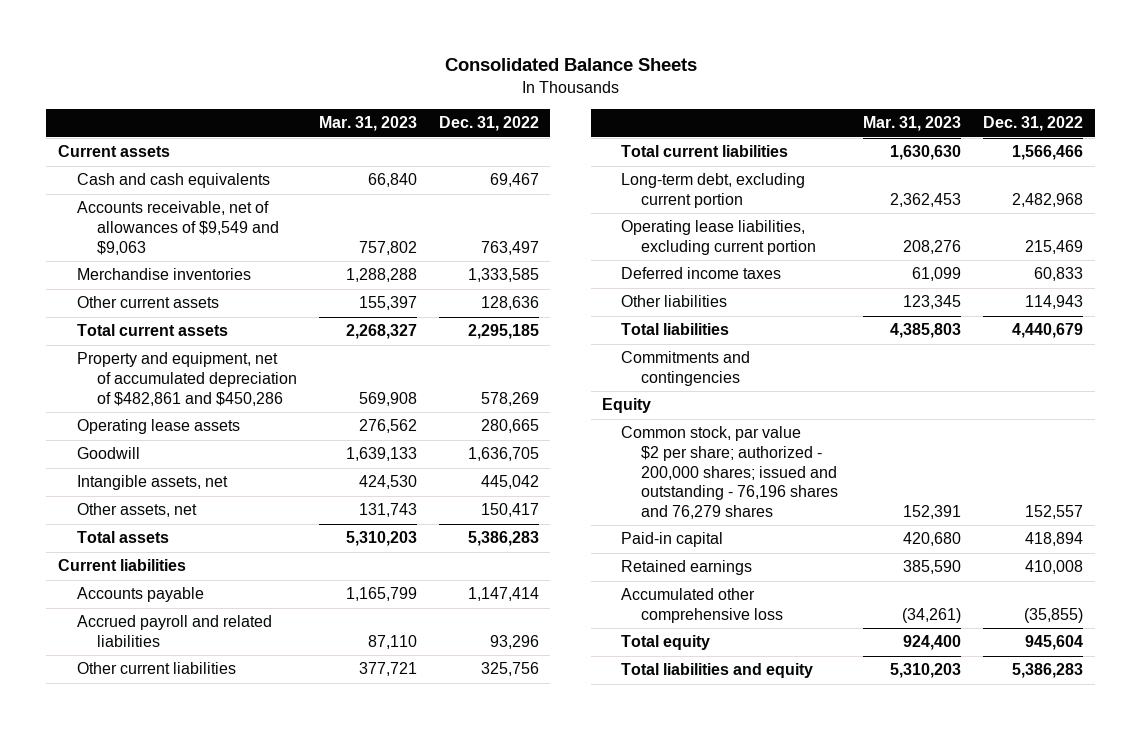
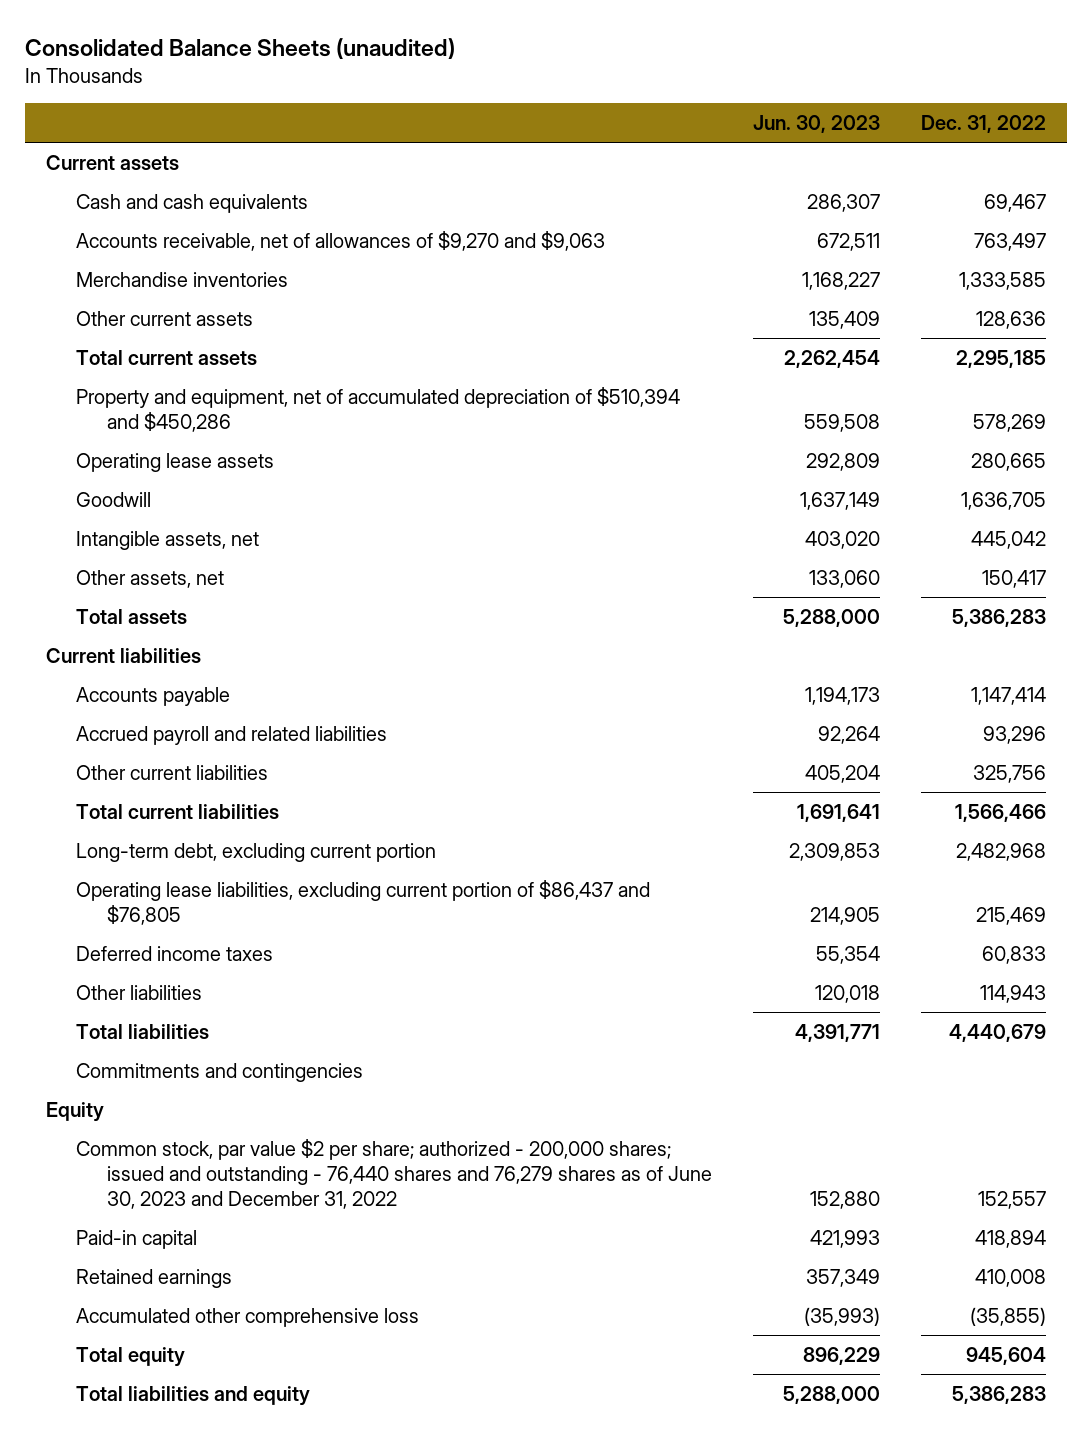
- Consolidated Balance Sheets
+ Consolidated Balance Sheets (unaudited)
- | Mar. 31, 2023 | Dec. 31, 2022
+ | Jun. 30, 2023 | Dec. 31, 2022
- Accounts receivable, net of allowances of $9,549 and $9,063 | 757,802 | 763,497
+ Accounts receivable, net of allowances of $9,270 and $9,063 | 672,511 | 763,497
- Property and equipment, net of accumulated depreciation of $482,861 and $450,286 | 569,908 | 578,269
+ Property and equipment, net of accumulated depreciation of $510,394 and $450,286 | 559,508 | 578,269
- Operating lease liabilities, excluding current portion | 208,276 | 215,469
+ Operating lease liabilities, excluding current portion of $86,437 and $76,805 | 214,905 | 215,469
- Common stock, par value $2 per share; authorized - 200,000 shares; issued and outstanding - 76,196 shares and 76,279 shares | 152,391 | 152,557
+ Common stock, par value $2 per share; authorized - 200,000 shares; issued and outstanding - 76,440 shares and 76,279 shares as of June 30, 2023 and December 31, 2022 | 152,880 | 152,557

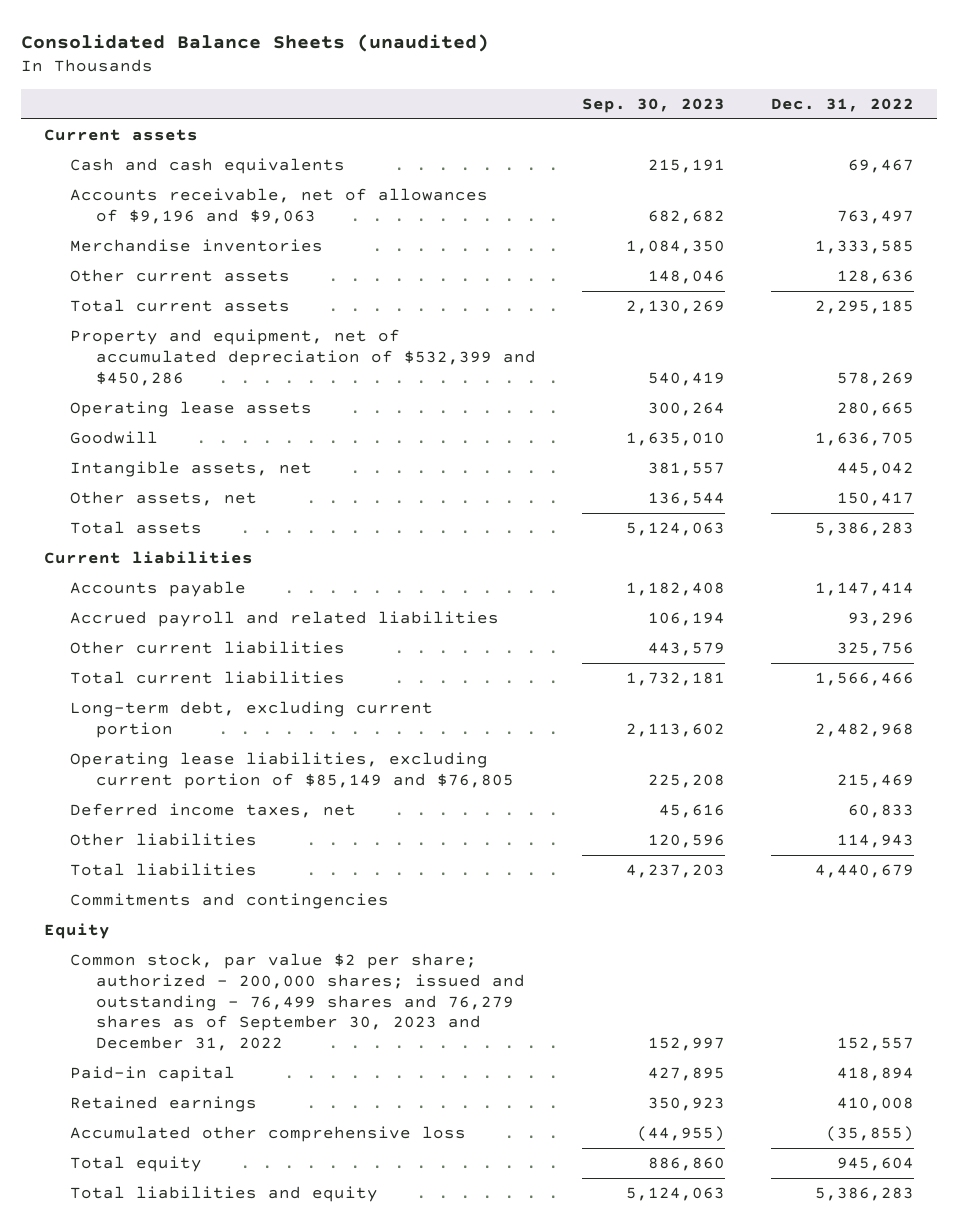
- | Jun. 30, 2023 | Dec. 31, 2022
+ | Sep. 30, 2023 | Dec. 31, 2022
- Accounts receivable, net of allowances of $9,270 and $9,063 | 672,511 | 763,497
+ Accounts receivable, net of allowances of $9,196 and $9,063 | 682,682 | 763,497
- Property and equipment, net of accumulated depreciation of $510,394 and $450,286 | 559,508 | 578,269
+ Property and equipment, net of accumulated depreciation of $532,399 and $450,286 | 540,419 | 578,269
- Operating lease liabilities, excluding current portion of $86,437 and $76,805 | 214,905 | 215,469
- Deferred income taxes | 55,354 | 60,833
+ Operating lease liabilities, excluding current portion of $85,149 and $76,805 | 225,208 | 215,469
+ Deferred income taxes, net | 45,616 | 60,833
- Common stock, par value $2 per share; authorized - 200,000 shares; issued and outstanding - 76,440 shares and 76,279 shares as of June 30, 2023 and December 31, 2022 | 152,880 | 152,557
+ Common stock, par value $2 per share; authorized - 200,000 shares; issued and outstanding - 76,499 shares and 76,279 shares as of September 30, 2023 and December 31, 2022 | 152,997 | 152,557

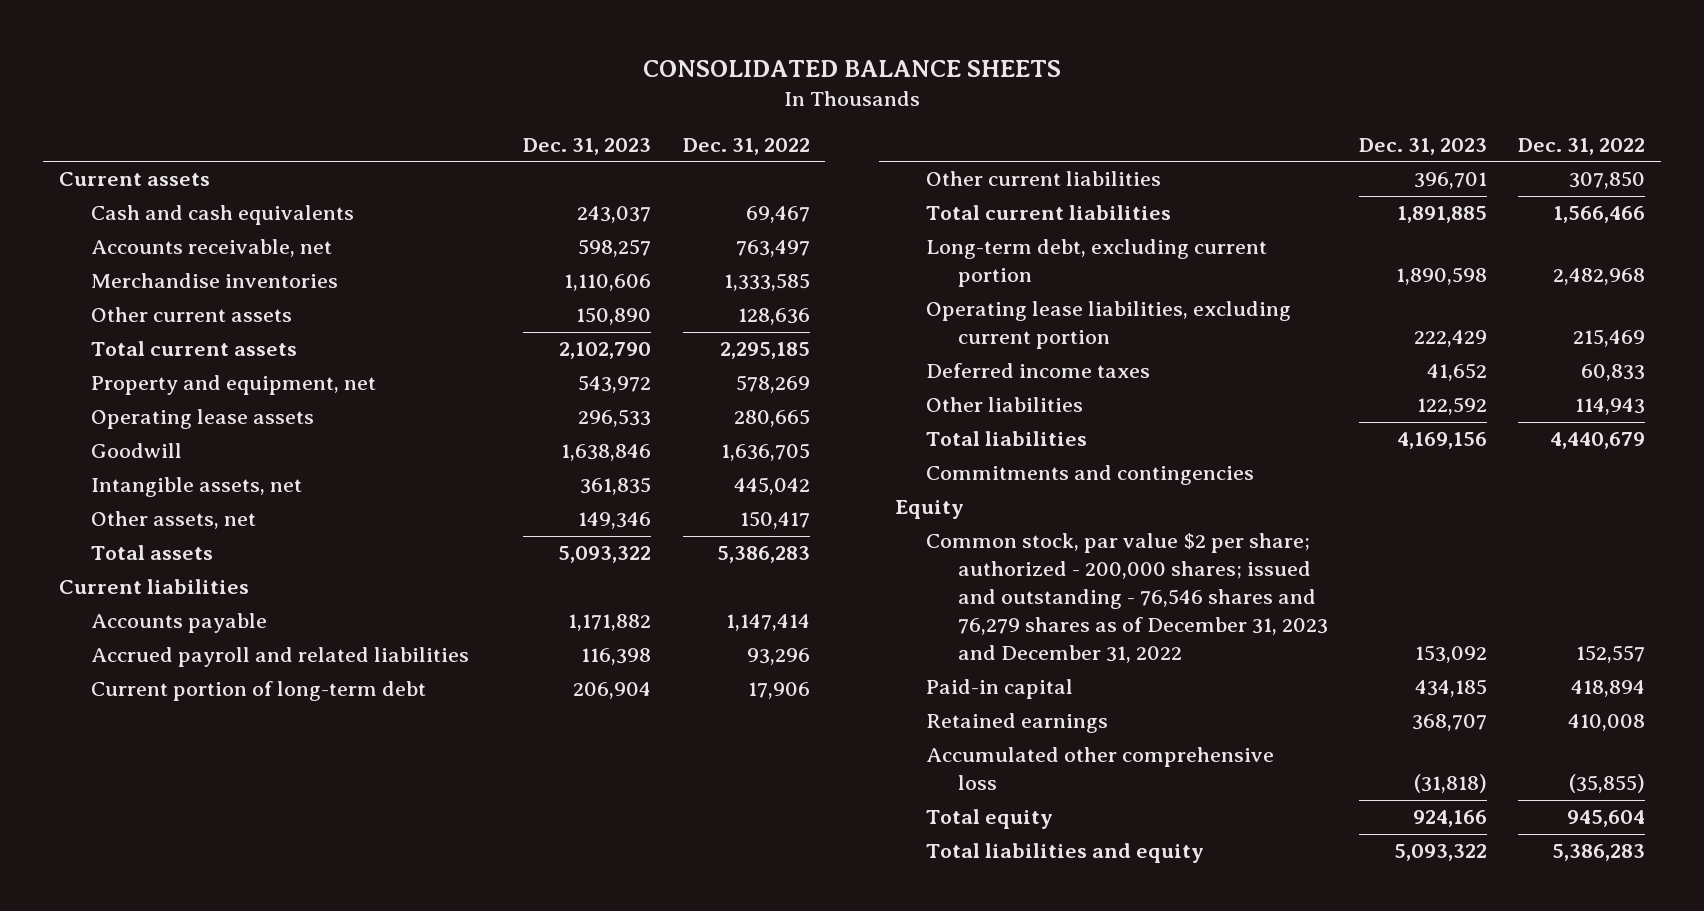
- Consolidated Balance Sheets (unaudited)
+ CONSOLIDATED BALANCE SHEETS
- | Sep. 30, 2023 | Dec. 31, 2022
+ | Dec. 31, 2023 | Dec. 31, 2022
- Accounts receivable, net of allowances of $9,196 and $9,063 | 682,682 | 763,497
+ Accounts receivable, net | 598,257 | 763,497
- Property and equipment, net of accumulated depreciation of $532,399 and $450,286 | 540,419 | 578,269
+ Property and equipment, net | 543,972 | 578,269
- Other current liabilities | 443,579 | 325,756
+ Current portion of long-term debt | 206,904 | 17,906
+ Other current liabilities | 396,701 | 307,850
- Operating lease liabilities, excluding current portion of $85,149 and $76,805 | 225,208 | 215,469
- Deferred income taxes, net | 45,616 | 60,833
+ Operating lease liabilities, excluding current portion | 222,429 | 215,469
+ Deferred income taxes | 41,652 | 60,833
- Common stock, par value $2 per share; authorized - 200,000 shares; issued and outstanding - 76,499 shares and 76,279 shares as of September 30, 2023 and December 31, 2022 | 152,997 | 152,557
+ Common stock, par value $2 per share; authorized - 200,000 shares; issued and outstanding - 76,546 shares and 76,279 shares as of December 31, 2023 and December 31, 2022 | 153,092 | 152,557

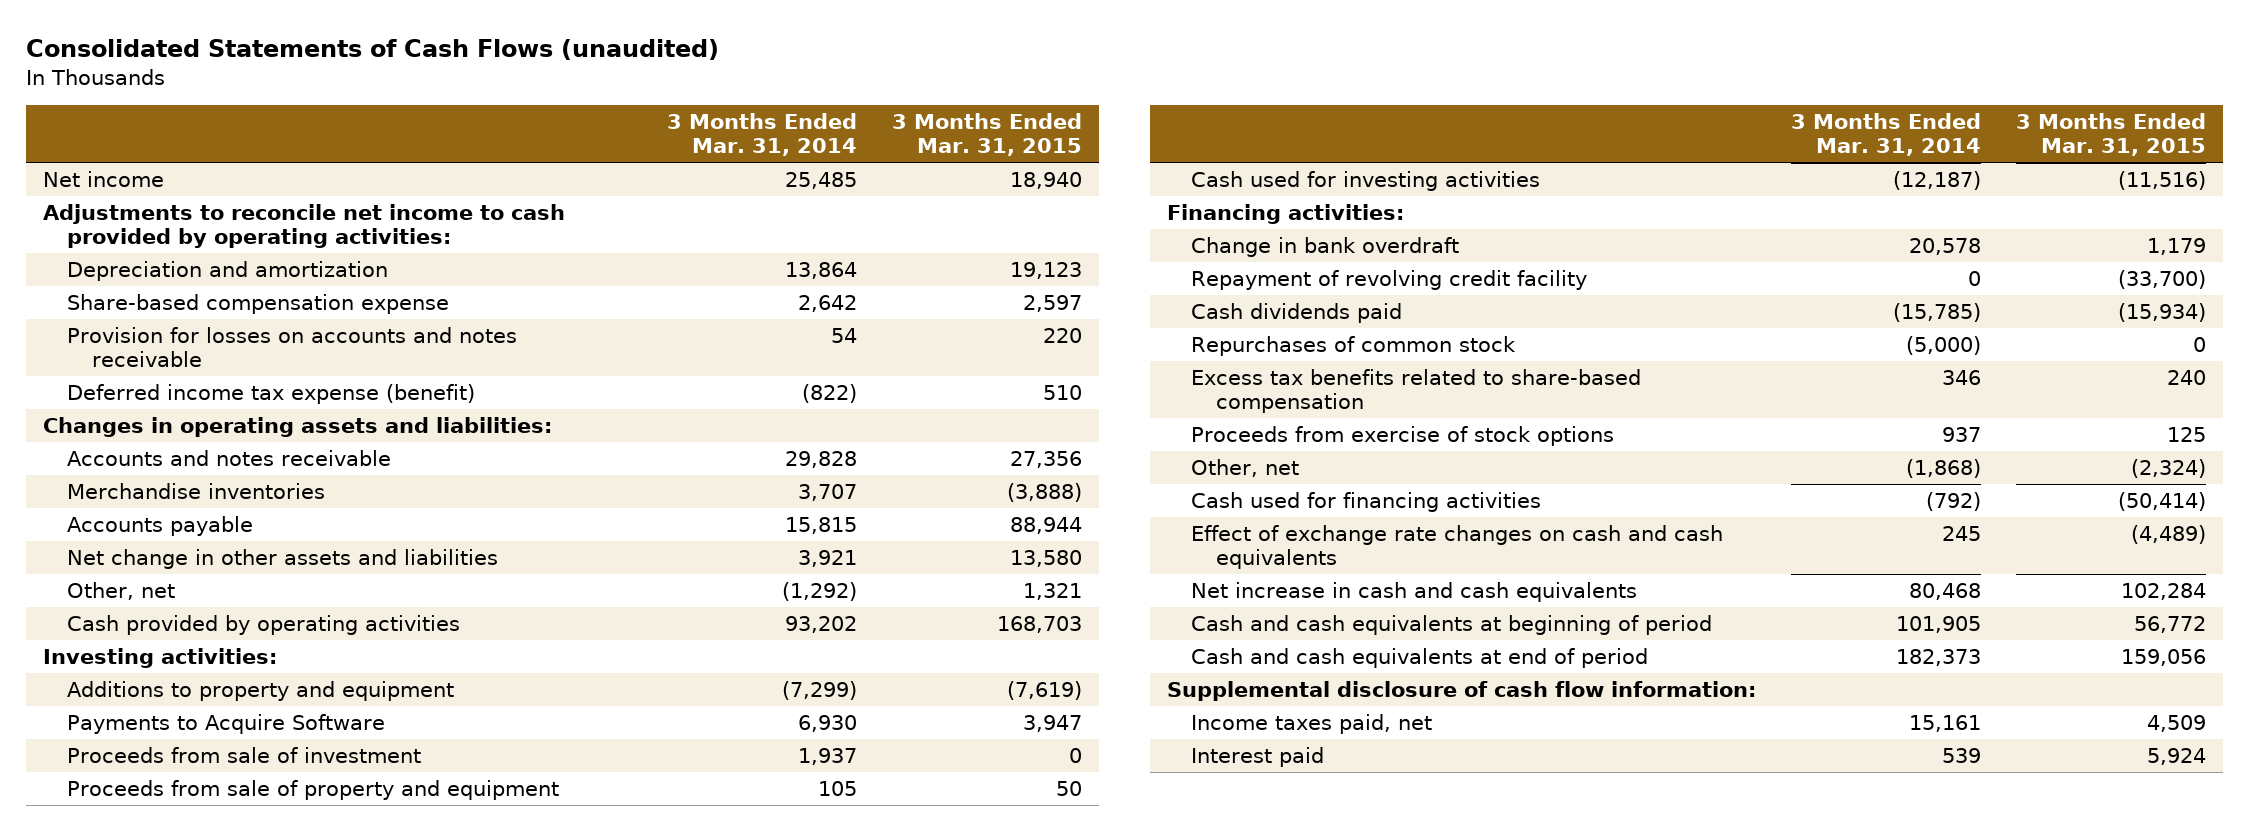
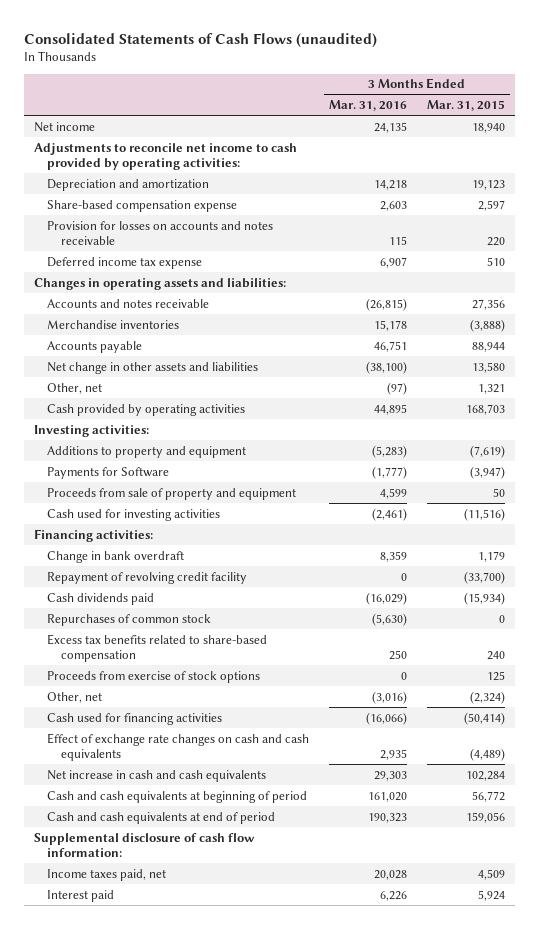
- | 3 Months Ended Mar. 31, 2014 | 3 Months Ended Mar. 31, 2015
+ | 3 Months Ended Mar. 31, 2016 | 3 Months Ended Mar. 31, 2015
- Deferred income tax expense (benefit) | (822) | 510
+ Deferred income tax expense | 6,907 | 510
- Payments to Acquire Software | 6,930 | 3,947
- Proceeds from sale of investment | 1,937 | 0
+ Payments for Software | (1,777) | (3,947)

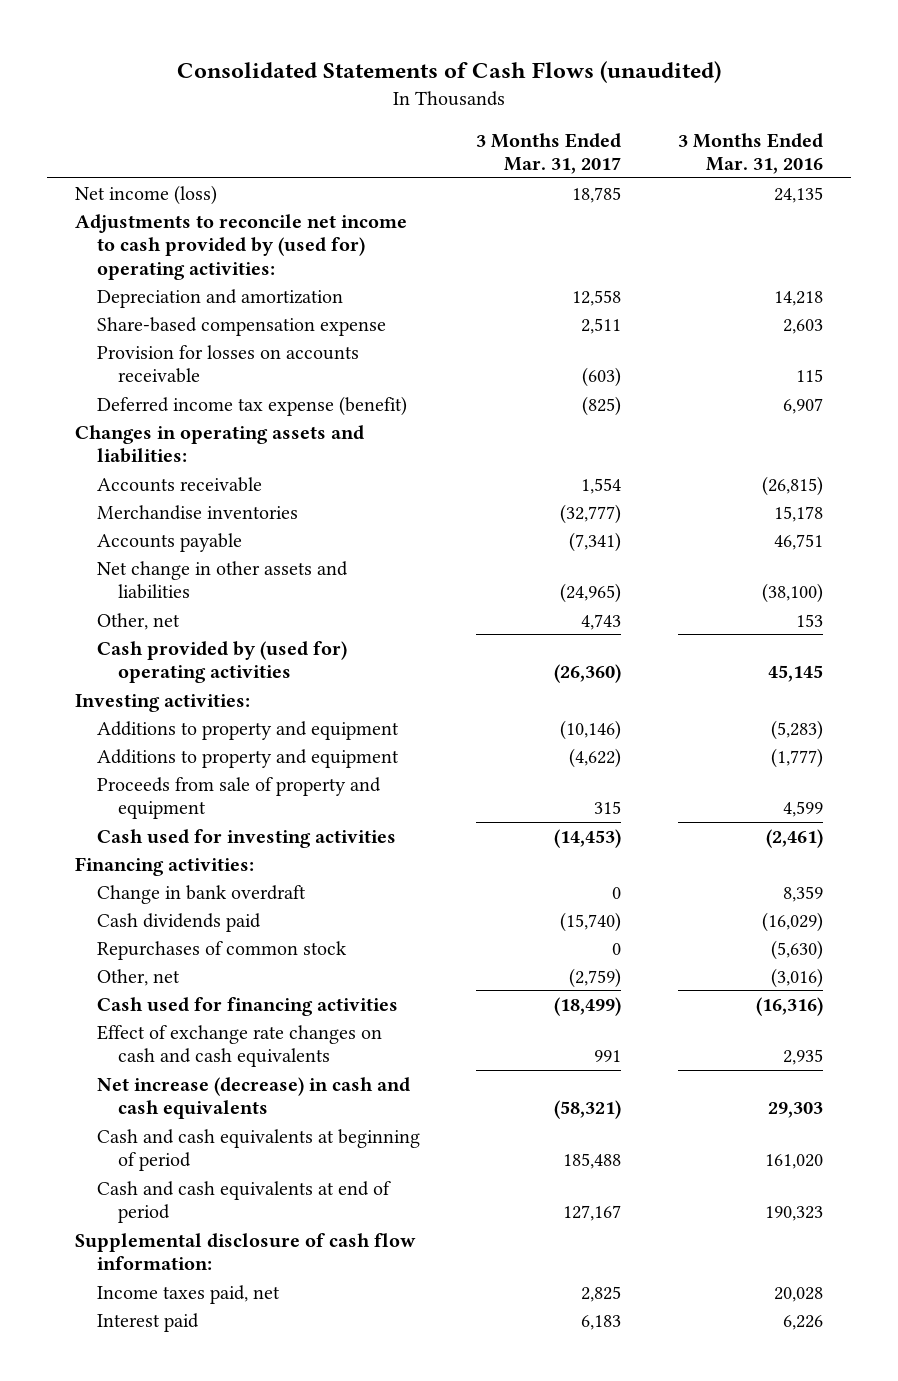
- | 3 Months Ended Mar. 31, 2016 | 3 Months Ended Mar. 31, 2015
+ | 3 Months Ended Mar. 31, 2017 | 3 Months Ended Mar. 31, 2016
- Net income | 24,135 | 18,940
- Adjustments to reconcile net income to cash provided by operating activities:
+ Net income (loss) | 18,785 | 24,135
+ Adjustments to reconcile net income to cash provided by (used for) operating activities:
- Provision for losses on accounts and notes receivable | 115 | 220
- Deferred income tax expense | 6,907 | 510
+ Provision for losses on accounts receivable | (603) | 115
+ Deferred income tax expense (benefit) | (825) | 6,907
- Accounts and notes receivable | (26,815) | 27,356
+ Accounts receivable | 1,554 | (26,815)
- Other, net | (97) | 1,321
- Cash provided by operating activities | 44,895 | 168,703
+ Other, net | 4,743 | 153
+ Cash provided by (used for) operating activities | (26,360) | 45,145
- Payments for Software | (1,777) | (3,947)
+ Additions to property and equipment | (4,622) | (1,777)
- Repayment of revolving credit facility | 0 | (33,700)
- Excess tax benefits related to share-based compensation | 250 | 240
- Proceeds from exercise of stock options | 0 | 125
- Cash used for financing activities | (16,066) | (50,414)
+ Cash used for financing activities | (18,499) | (16,316)
- Net increase in cash and cash equivalents | 29,303 | 102,284
+ Net increase (decrease) in cash and cash equivalents | (58,321) | 29,303

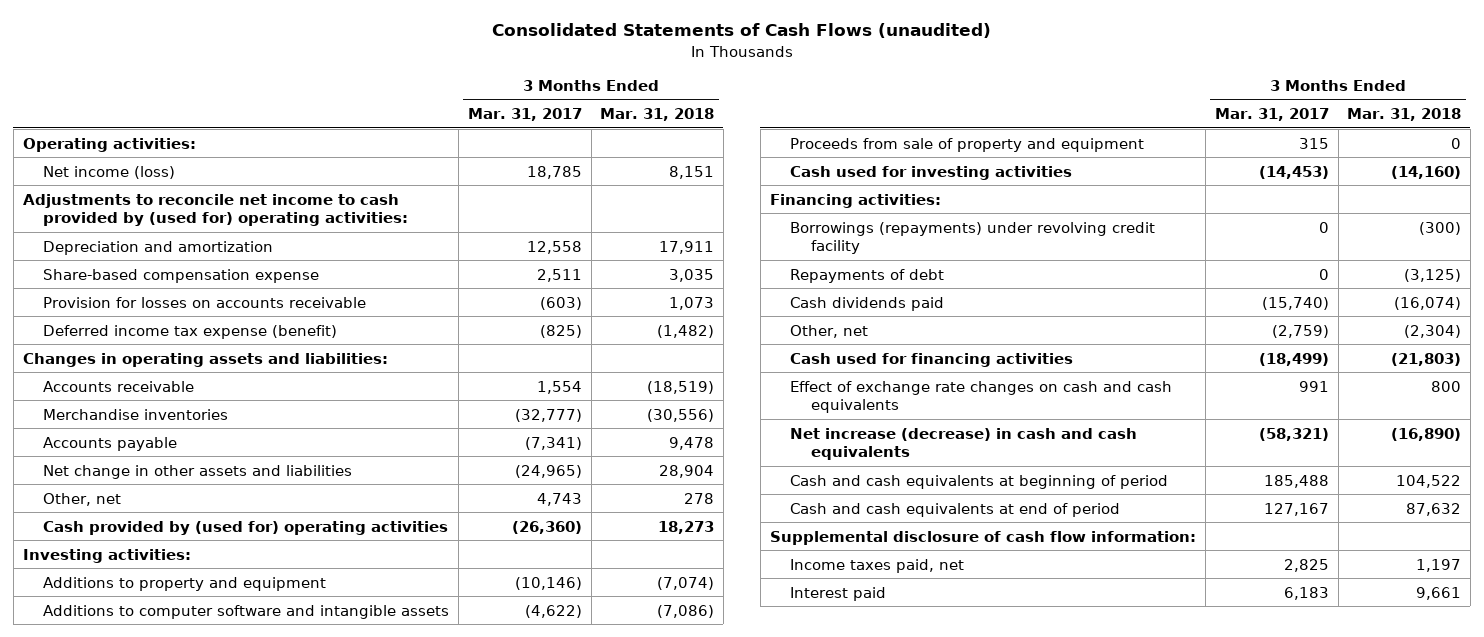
- | 3 Months Ended Mar. 31, 2017 | 3 Months Ended Mar. 31, 2016
+ | 3 Months Ended Mar. 31, 2017 | 3 Months Ended Mar. 31, 2018
+ Operating activities:
- Additions to property and equipment | (4,622) | (1,777)
+ Additions to computer software and intangible assets | (4,622) | (7,086)
- Change in bank overdraft | 0 | 8,359
+ Borrowings (repayments) under revolving credit facility | 0 | (300)
+ Repayments of debt | 0 | (3,125)
- Repurchases of common stock | 0 | (5,630)

